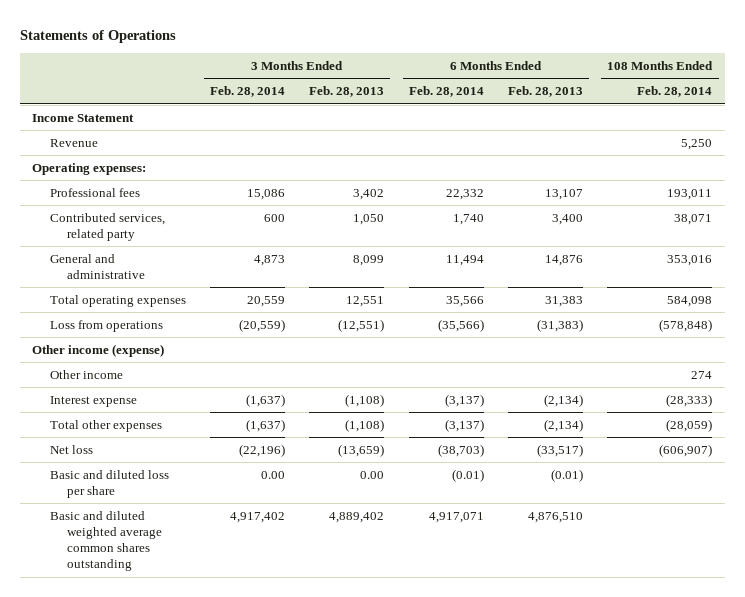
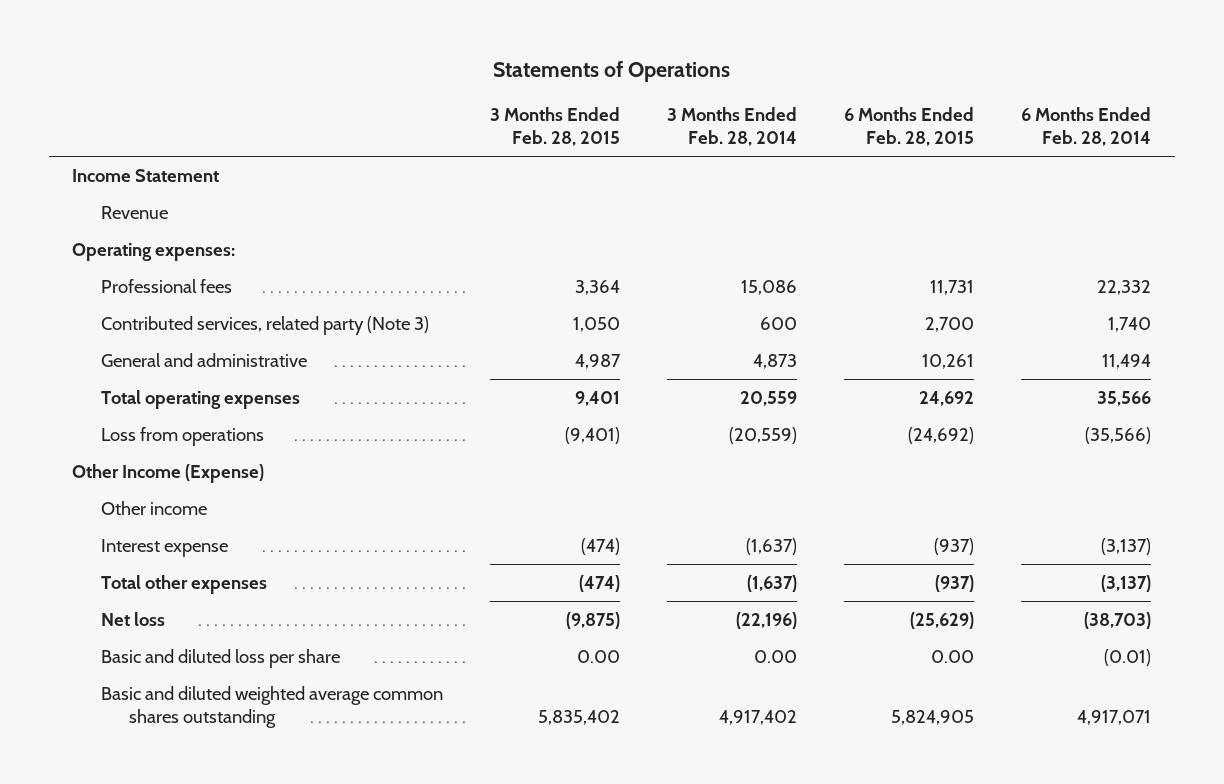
- | 3 Months Ended Feb. 28, 2014 | 3 Months Ended Feb. 28, 2013 | 6 Months Ended Feb. 28, 2014 | 6 Months Ended Feb. 28, 2013 | 108 Months Ended Feb. 28, 2014
+ | 3 Months Ended Feb. 28, 2015 | 3 Months Ended Feb. 28, 2014 | 6 Months Ended Feb. 28, 2015 | 6 Months Ended Feb. 28, 2014
- Contributed services, related party | 600 | 1,050 | 1,740 | 3,400 | 38,071
+ Contributed services, related party (Note 3) | 1,050 | 600 | 2,700 | 1,740
- Other income (expense)
+ Other Income (Expense)

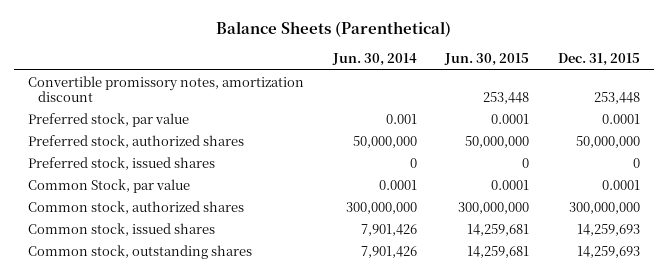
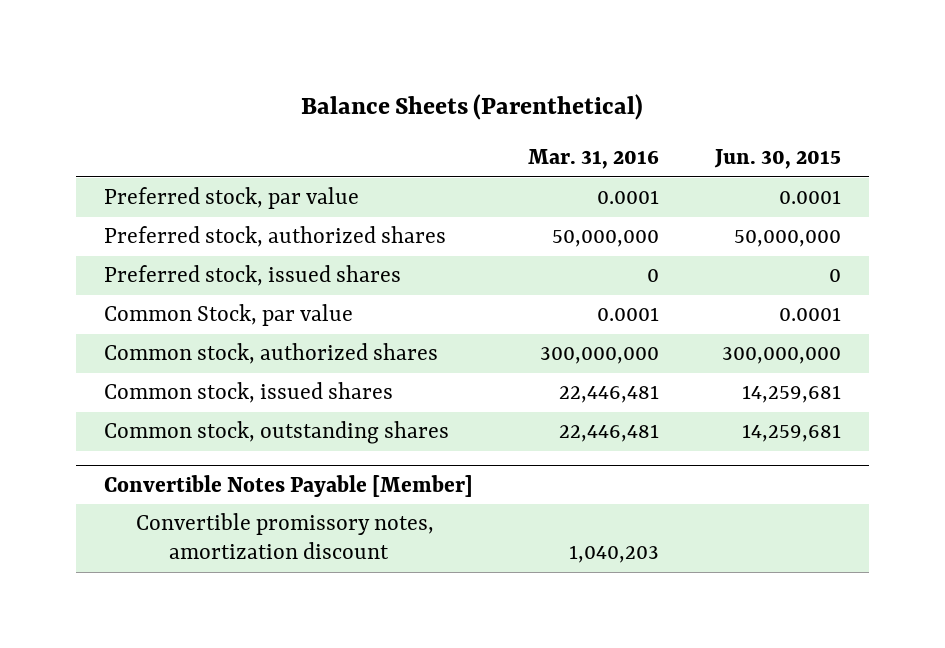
- | Jun. 30, 2014 | Jun. 30, 2015 | Dec. 31, 2015
+ | Mar. 31, 2016 | Jun. 30, 2015
- Convertible promissory notes, amortization discount | | 253,448 | 253,448
+ Convertible Notes Payable [Member]
+ Convertible promissory notes, amortization discount | 1,040,203 |

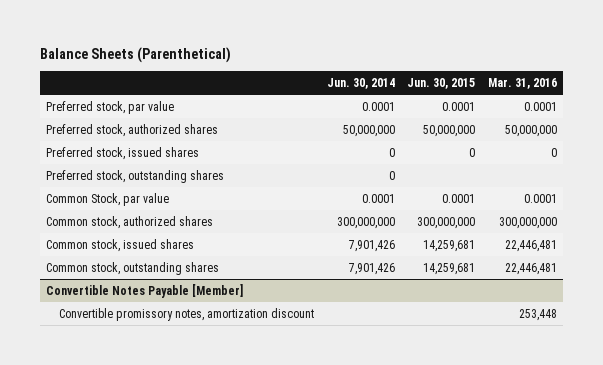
- | Mar. 31, 2016 | Jun. 30, 2015
+ | Jun. 30, 2014 | Jun. 30, 2015 | Mar. 31, 2016
+ Preferred stock, outstanding shares | 0 | |
@ Convertible Notes Payable [Member]
- Convertible promissory notes, amortization discount | 1,040,203 |
+ Convertible promissory notes, amortization discount | | | 253,448

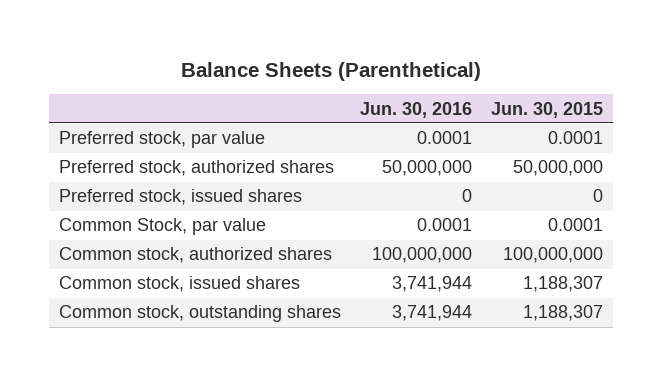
- | Jun. 30, 2014 | Jun. 30, 2015 | Mar. 31, 2016
+ | Jun. 30, 2016 | Jun. 30, 2015
- Preferred stock, outstanding shares | 0 | |
- Common stock, authorized shares | 300,000,000 | 300,000,000 | 300,000,000
- Common stock, issued shares | 7,901,426 | 14,259,681 | 22,446,481
- Common stock, outstanding shares | 7,901,426 | 14,259,681 | 22,446,481
- Convertible Notes Payable [Member]
- Convertible promissory notes, amortization discount | | | 253,448
+ Common stock, authorized shares | 100,000,000 | 100,000,000
+ Common stock, issued shares | 3,741,944 | 1,188,307
+ Common stock, outstanding shares | 3,741,944 | 1,188,307

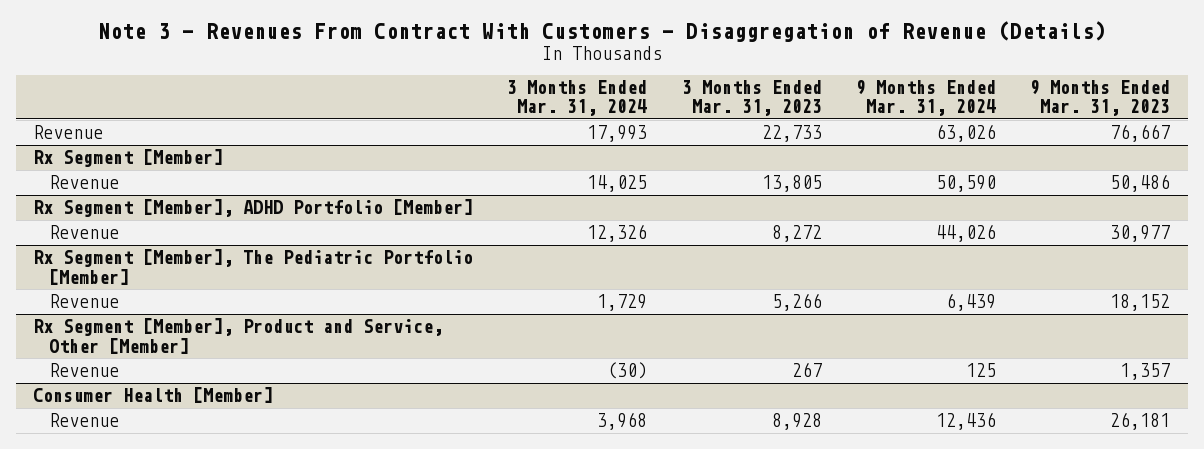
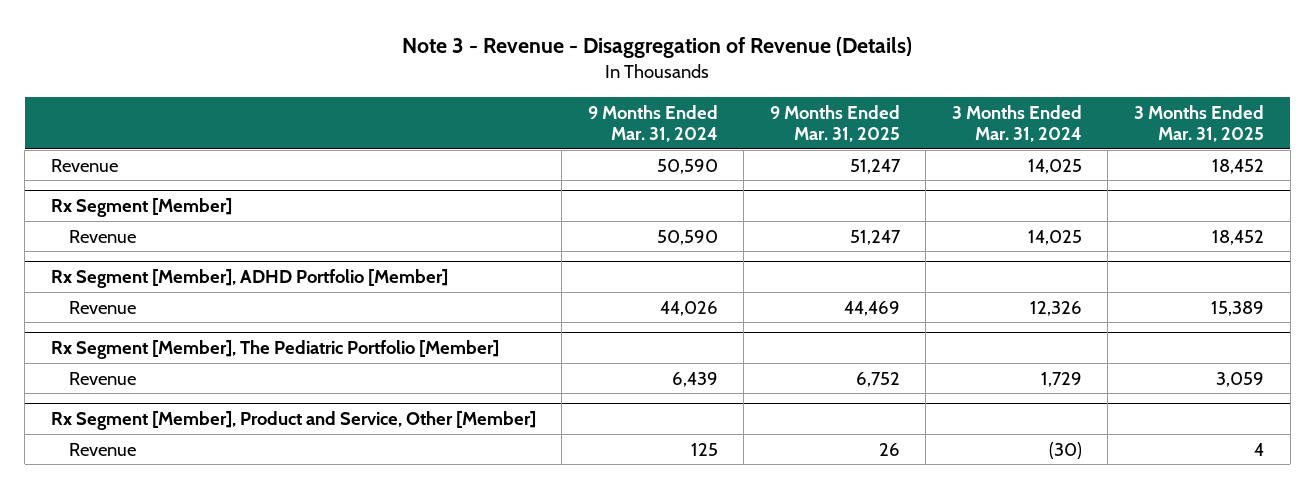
- Note 3 - Revenues From Contract With Customers - Disaggregation of Revenue (Details)
+ Note 3 - Revenue - Disaggregation of Revenue (Details)
- | 3 Months Ended Mar. 31, 2024 | 3 Months Ended Mar. 31, 2023 | 9 Months Ended Mar. 31, 2024 | 9 Months Ended Mar. 31, 2023
+ | 9 Months Ended Mar. 31, 2024 | 9 Months Ended Mar. 31, 2025 | 3 Months Ended Mar. 31, 2024 | 3 Months Ended Mar. 31, 2025
- Revenue | 17,993 | 22,733 | 63,026 | 76,667
+ Revenue | 50,590 | 51,247 | 14,025 | 18,452
- Consumer Health [Member]
- Revenue | 3,968 | 8,928 | 12,436 | 26,181

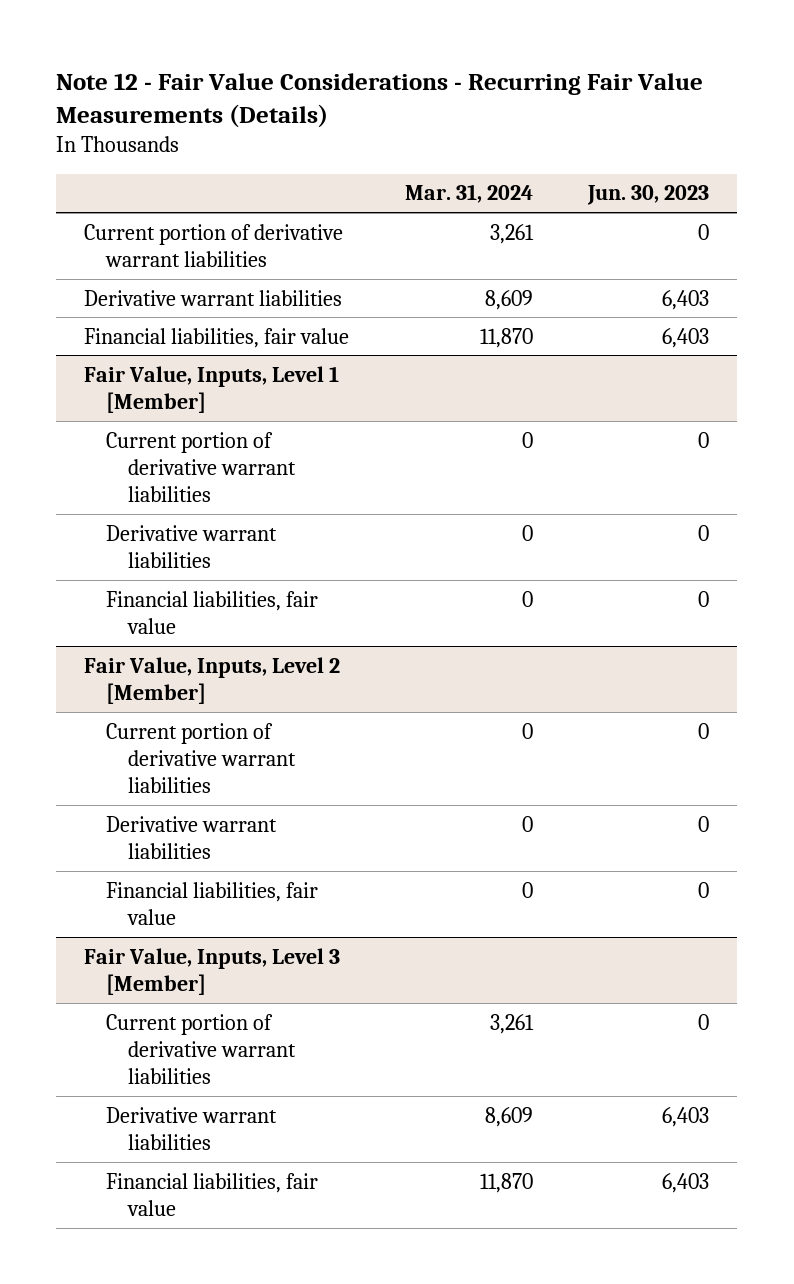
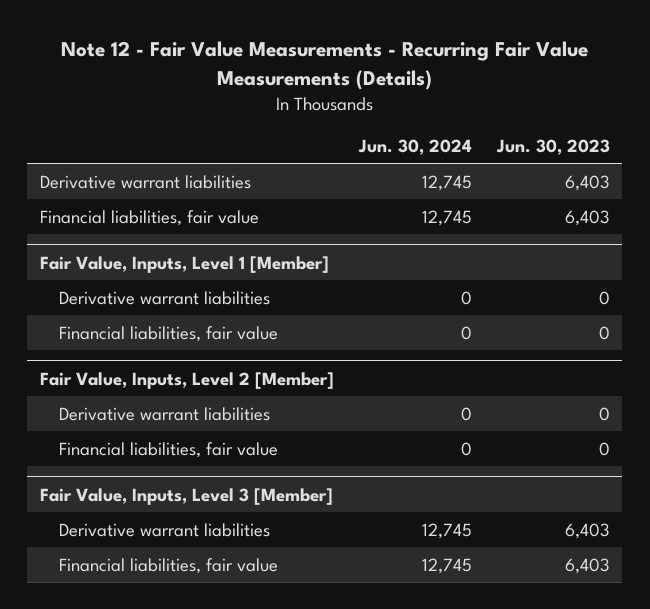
- Note 12 - Fair Value Considerations - Recurring Fair Value Measurements (Details)
+ Note 12 - Fair Value Measurements - Recurring Fair Value Measurements (Details)
- | Mar. 31, 2024 | Jun. 30, 2023
+ | Jun. 30, 2024 | Jun. 30, 2023
- Current portion of derivative warrant liabilities | 3,261 | 0
@ Fair Value, Inputs, Level 1 [Member]
- Current portion of derivative warrant liabilities | 0 | 0
@ Fair Value, Inputs, Level 2 [Member]
- Current portion of derivative warrant liabilities | 0 | 0
@ Fair Value, Inputs, Level 3 [Member]
- Current portion of derivative warrant liabilities | 3,261 | 0

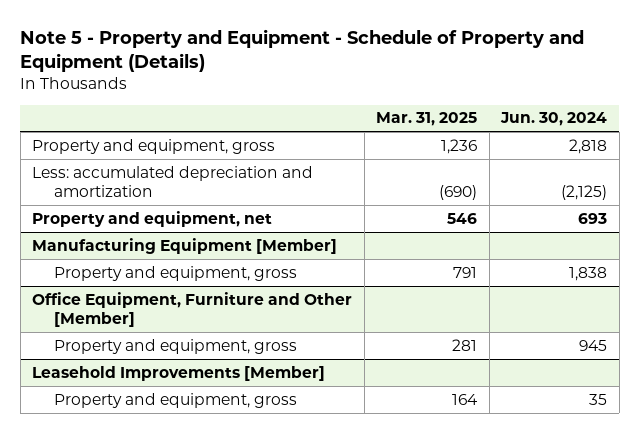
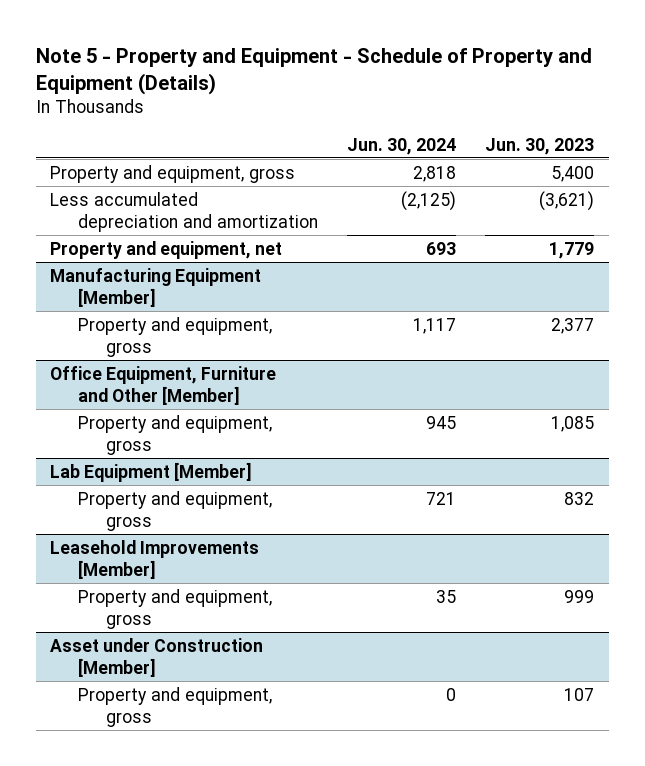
- | Mar. 31, 2025 | Jun. 30, 2024
+ | Jun. 30, 2024 | Jun. 30, 2023
- Less: accumulated depreciation and amortization | (690) | (2,125)
+ Less accumulated depreciation and amortization | (2,125) | (3,621)
@ Manufacturing Equipment [Member]
- Property and equipment, gross | 791 | 1,838
+ Property and equipment, gross | 1,117 | 2,377
+ Lab Equipment [Member]
+ Property and equipment, gross | 721 | 832
+ Asset under Construction [Member]
+ Property and equipment, gross | 0 | 107

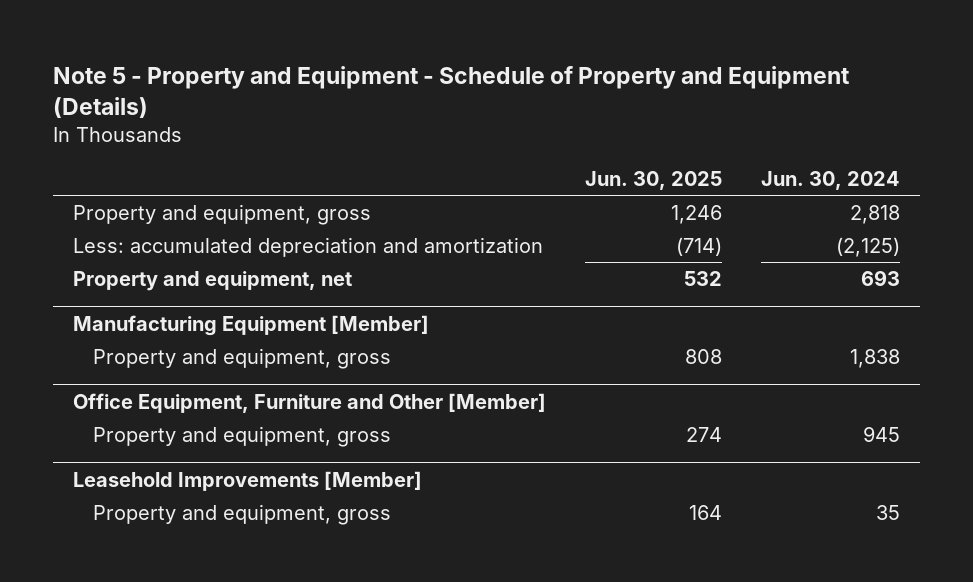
- | Jun. 30, 2024 | Jun. 30, 2023
+ | Jun. 30, 2025 | Jun. 30, 2024
- Less accumulated depreciation and amortization | (2,125) | (3,621)
+ Less: accumulated depreciation and amortization | (714) | (2,125)
@ Manufacturing Equipment [Member]
- Property and equipment, gross | 1,117 | 2,377
+ Property and equipment, gross | 808 | 1,838
- Lab Equipment [Member]
- Property and equipment, gross | 721 | 832
- Asset under Construction [Member]
- Property and equipment, gross | 0 | 107

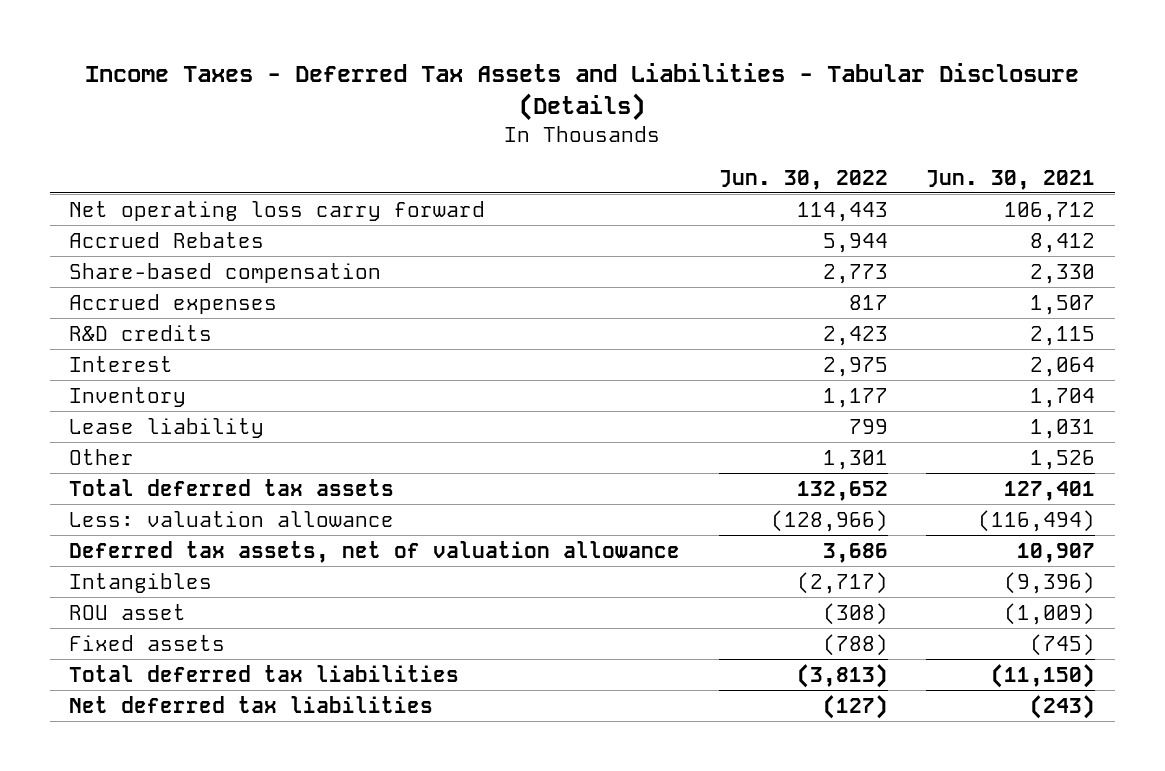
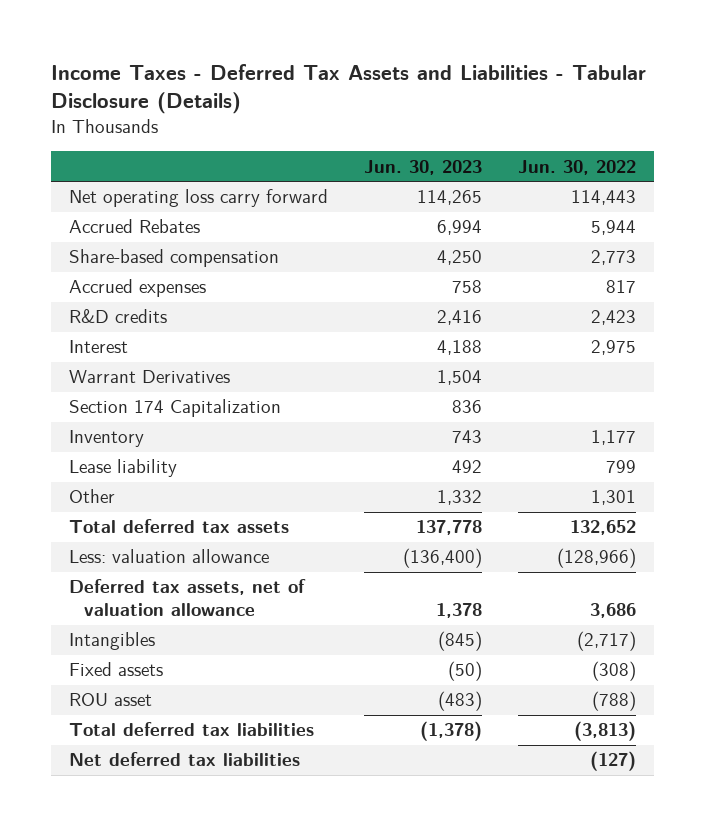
- | Jun. 30, 2022 | Jun. 30, 2021
+ | Jun. 30, 2023 | Jun. 30, 2022
+ Warrant Derivatives | 1,504 |
+ Section 174 Capitalization | 836 |
- ROU asset | (308) | (1,009)
- Fixed assets | (788) | (745)
+ Fixed assets | (50) | (308)
+ ROU asset | (483) | (788)

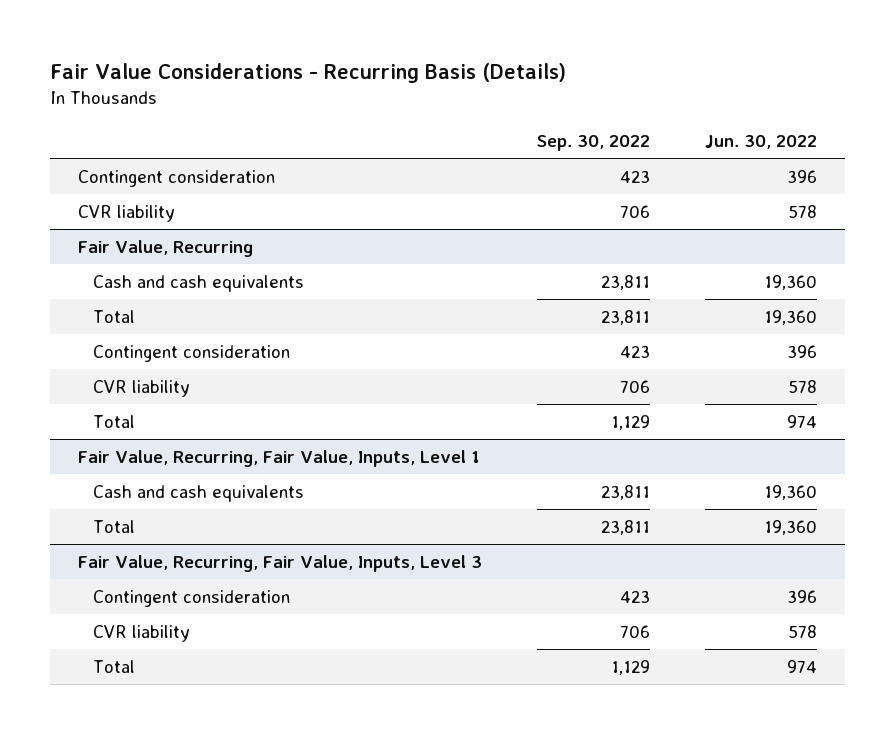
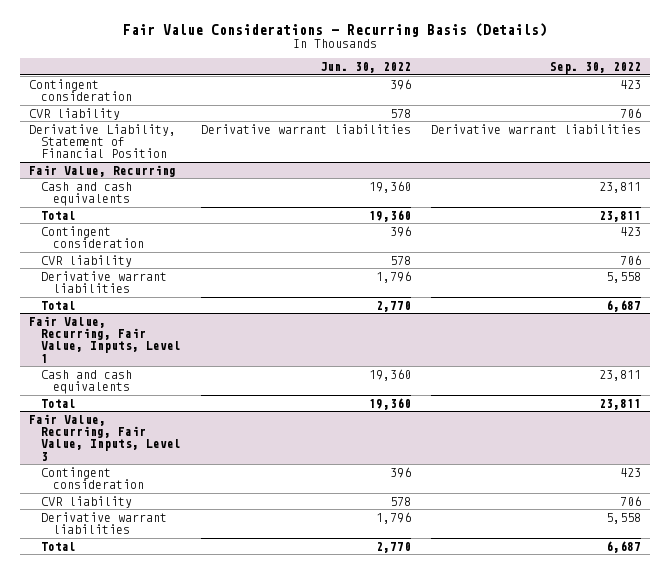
- | Sep. 30, 2022 | Jun. 30, 2022
+ | Jun. 30, 2022 | Sep. 30, 2022
+ Derivative Liability, Statement of Financial Position | Derivative warrant liabilities | Derivative warrant liabilities
@ Fair Value, Recurring
- Total | 1,129 | 974
+ Derivative warrant liabilities | 1,796 | 5,558
+ Total | 2,770 | 6,687
@ Fair Value, Recurring, Fair Value, Inputs, Level 3
- Total | 1,129 | 974
+ Derivative warrant liabilities | 1,796 | 5,558
+ Total | 2,770 | 6,687

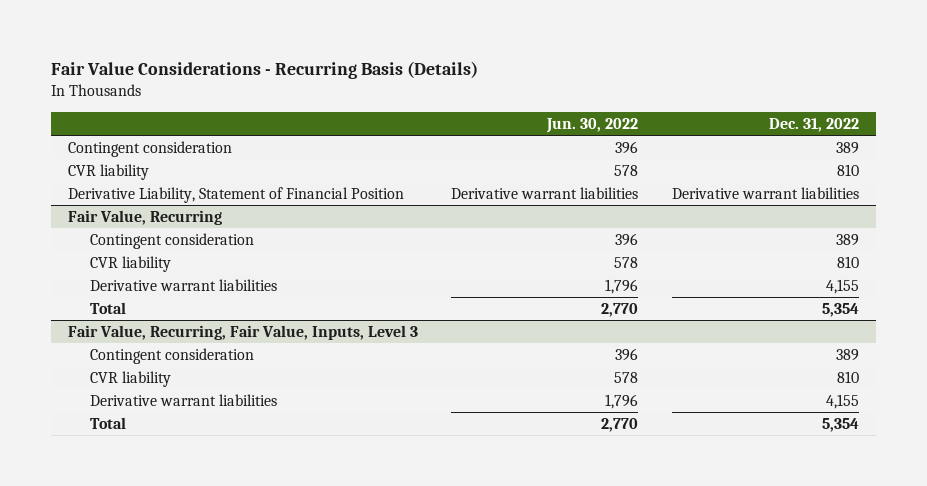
- | Jun. 30, 2022 | Sep. 30, 2022
+ | Jun. 30, 2022 | Dec. 31, 2022
@ Fair Value, Recurring
- Cash and cash equivalents | 19,360 | 23,811
- Total | 19,360 | 23,811
- Fair Value, Recurring, Fair Value, Inputs, Level 1
- Cash and cash equivalents | 19,360 | 23,811
- Total | 19,360 | 23,811

